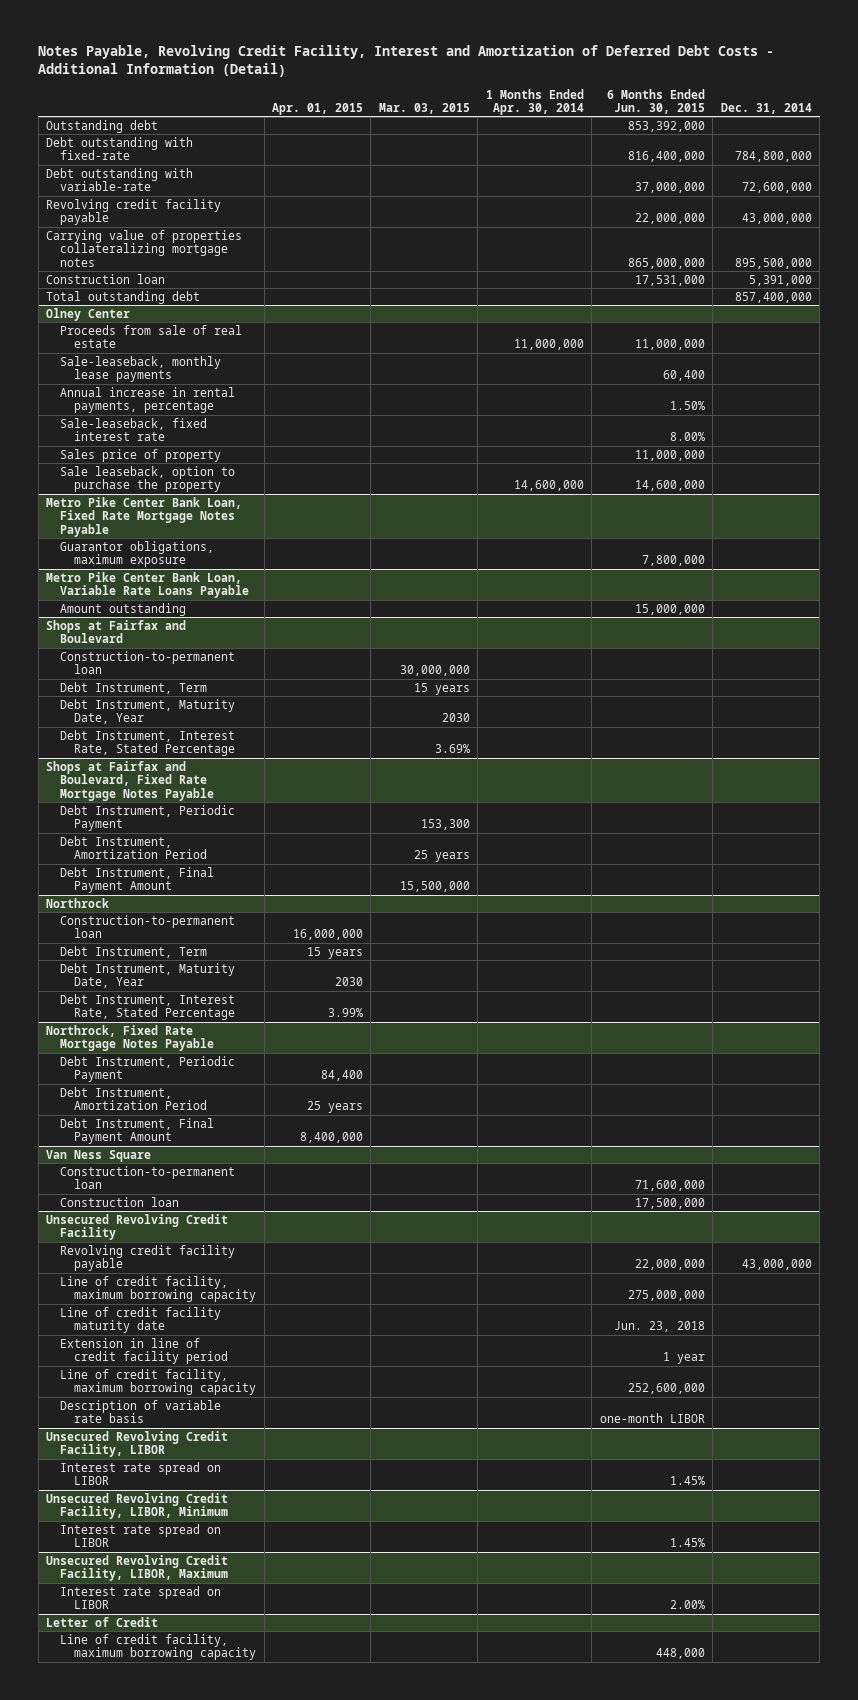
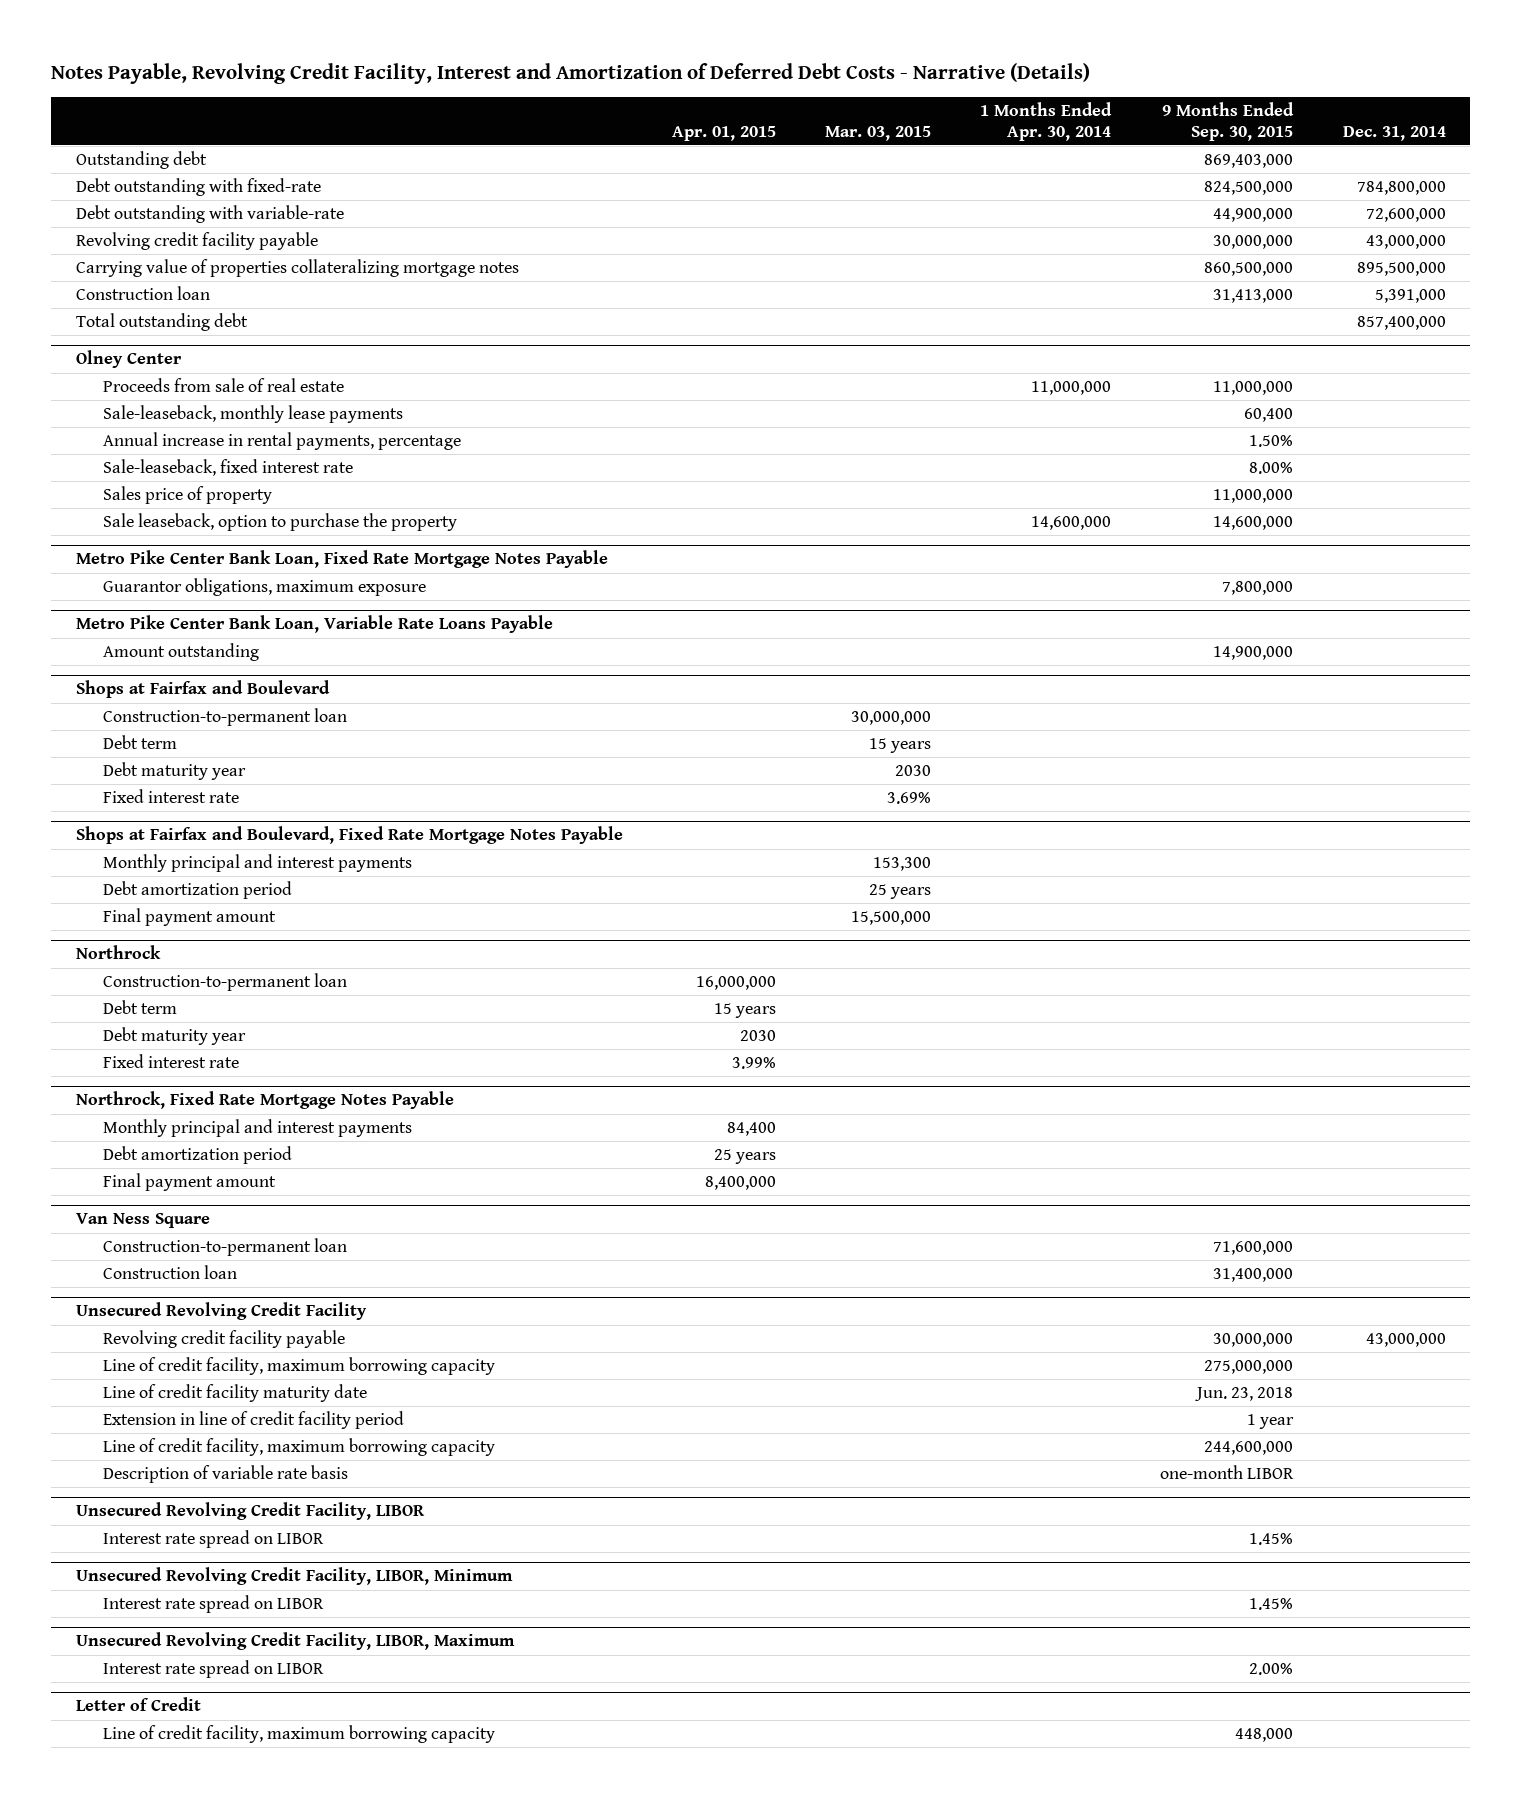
- Notes Payable, Revolving Credit Facility, Interest and Amortization of Deferred Debt Costs - Additional Information (Detail)
+ Notes Payable, Revolving Credit Facility, Interest and Amortization of Deferred Debt Costs - Narrative (Details)
- | Apr. 01, 2015 | Mar. 03, 2015 | 1 Months Ended Apr. 30, 2014 | 6 Months Ended Jun. 30, 2015 | Dec. 31, 2014
+ | Apr. 01, 2015 | Mar. 03, 2015 | 1 Months Ended Apr. 30, 2014 | 9 Months Ended Sep. 30, 2015 | Dec. 31, 2014
@ Shops at Fairfax and Boulevard
- Debt Instrument, Term | | 15 years | | |
- Debt Instrument, Maturity Date, Year | | 2030 | | |
- Debt Instrument, Interest Rate, Stated Percentage | | 3.69% | | |
+ Debt term | | 15 years | | |
+ Debt maturity year | | 2030 | | |
+ Fixed interest rate | | 3.69% | | |
@ Shops at Fairfax and Boulevard, Fixed Rate Mortgage Notes Payable
- Debt Instrument, Periodic Payment | | 153,300 | | |
- Debt Instrument, Amortization Period | | 25 years | | |
- Debt Instrument, Final Payment Amount | | 15,500,000 | | |
+ Monthly principal and interest payments | | 153,300 | | |
+ Debt amortization period | | 25 years | | |
+ Final payment amount | | 15,500,000 | | |
@ Northrock
- Debt Instrument, Term | 15 years | | | |
- Debt Instrument, Maturity Date, Year | 2030 | | | |
- Debt Instrument, Interest Rate, Stated Percentage | 3.99% | | | |
+ Debt term | 15 years | | | |
+ Debt maturity year | 2030 | | | |
+ Fixed interest rate | 3.99% | | | |
@ Northrock, Fixed Rate Mortgage Notes Payable
- Debt Instrument, Periodic Payment | 84,400 | | | |
- Debt Instrument, Amortization Period | 25 years | | | |
- Debt Instrument, Final Payment Amount | 8,400,000 | | | |
+ Monthly principal and interest payments | 84,400 | | | |
+ Debt amortization period | 25 years | | | |
+ Final payment amount | 8,400,000 | | | |

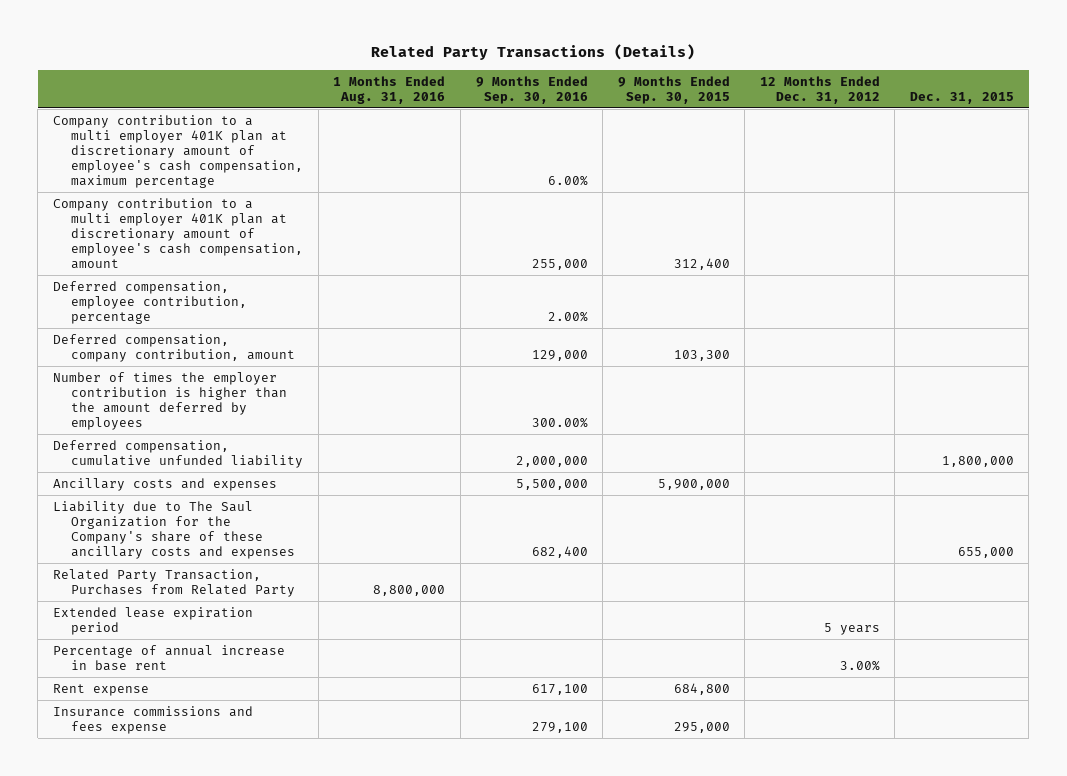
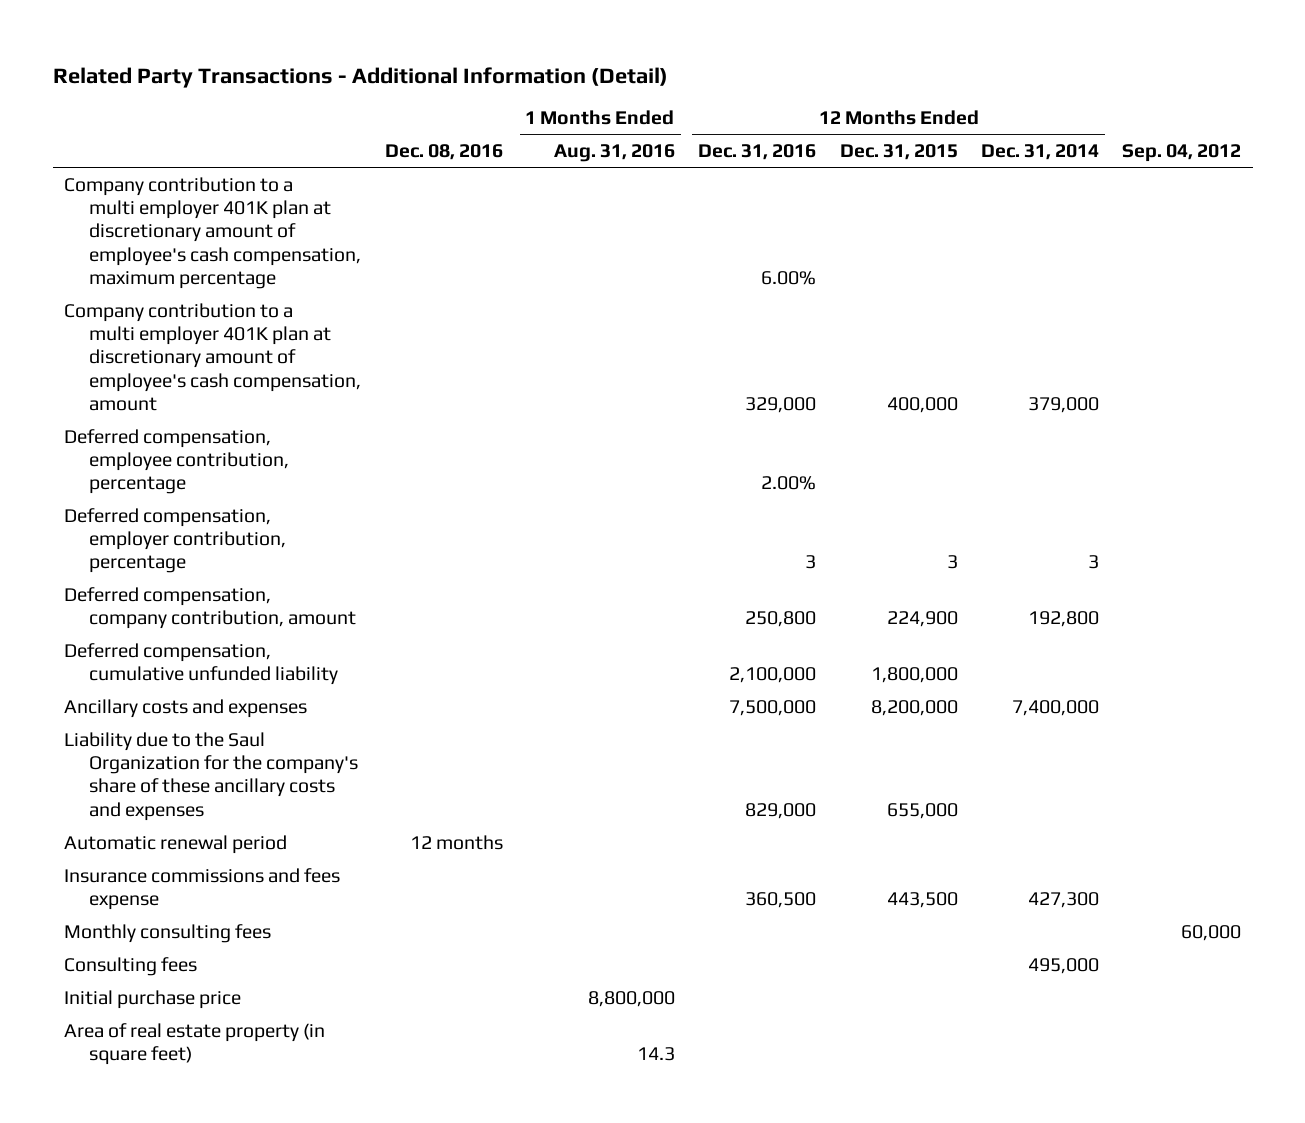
- Related Party Transactions (Details)
+ Related Party Transactions - Additional Information (Detail)
- | 1 Months Ended Aug. 31, 2016 | 9 Months Ended Sep. 30, 2016 | 9 Months Ended Sep. 30, 2015 | 12 Months Ended Dec. 31, 2012 | Dec. 31, 2015
+ | Dec. 08, 2016 | 1 Months Ended Aug. 31, 2016 | 12 Months Ended Dec. 31, 2016 | 12 Months Ended Dec. 31, 2015 | 12 Months Ended Dec. 31, 2014 | Sep. 04, 2012
+ Deferred compensation, employer contribution, percentage | | | 3 | 3 | 3 |
- Number of times the employer contribution is higher than the amount deferred by employees | | 300.00% | | |
- Liability due to The Saul Organization for the Company's share of these ancillary costs and expenses | | 682,400 | | | 655,000
- Related Party Transaction, Purchases from Related Party | 8,800,000 | | | |
- Extended lease expiration period | | | | 5 years |
- Percentage of annual increase in base rent | | | | 3.00% |
- Rent expense | | 617,100 | 684,800 | |
+ Liability due to the Saul Organization for the company's share of these ancillary costs and expenses | | | 829,000 | 655,000 | |
+ Automatic renewal period | 12 months | | | | |
+ Monthly consulting fees | | | | | | 60,000
+ Consulting fees | | | | | 495,000 |
+ Initial purchase price | | 8,800,000 | | | |
+ Area of real estate property (in square feet) | | 14.3 | | | |

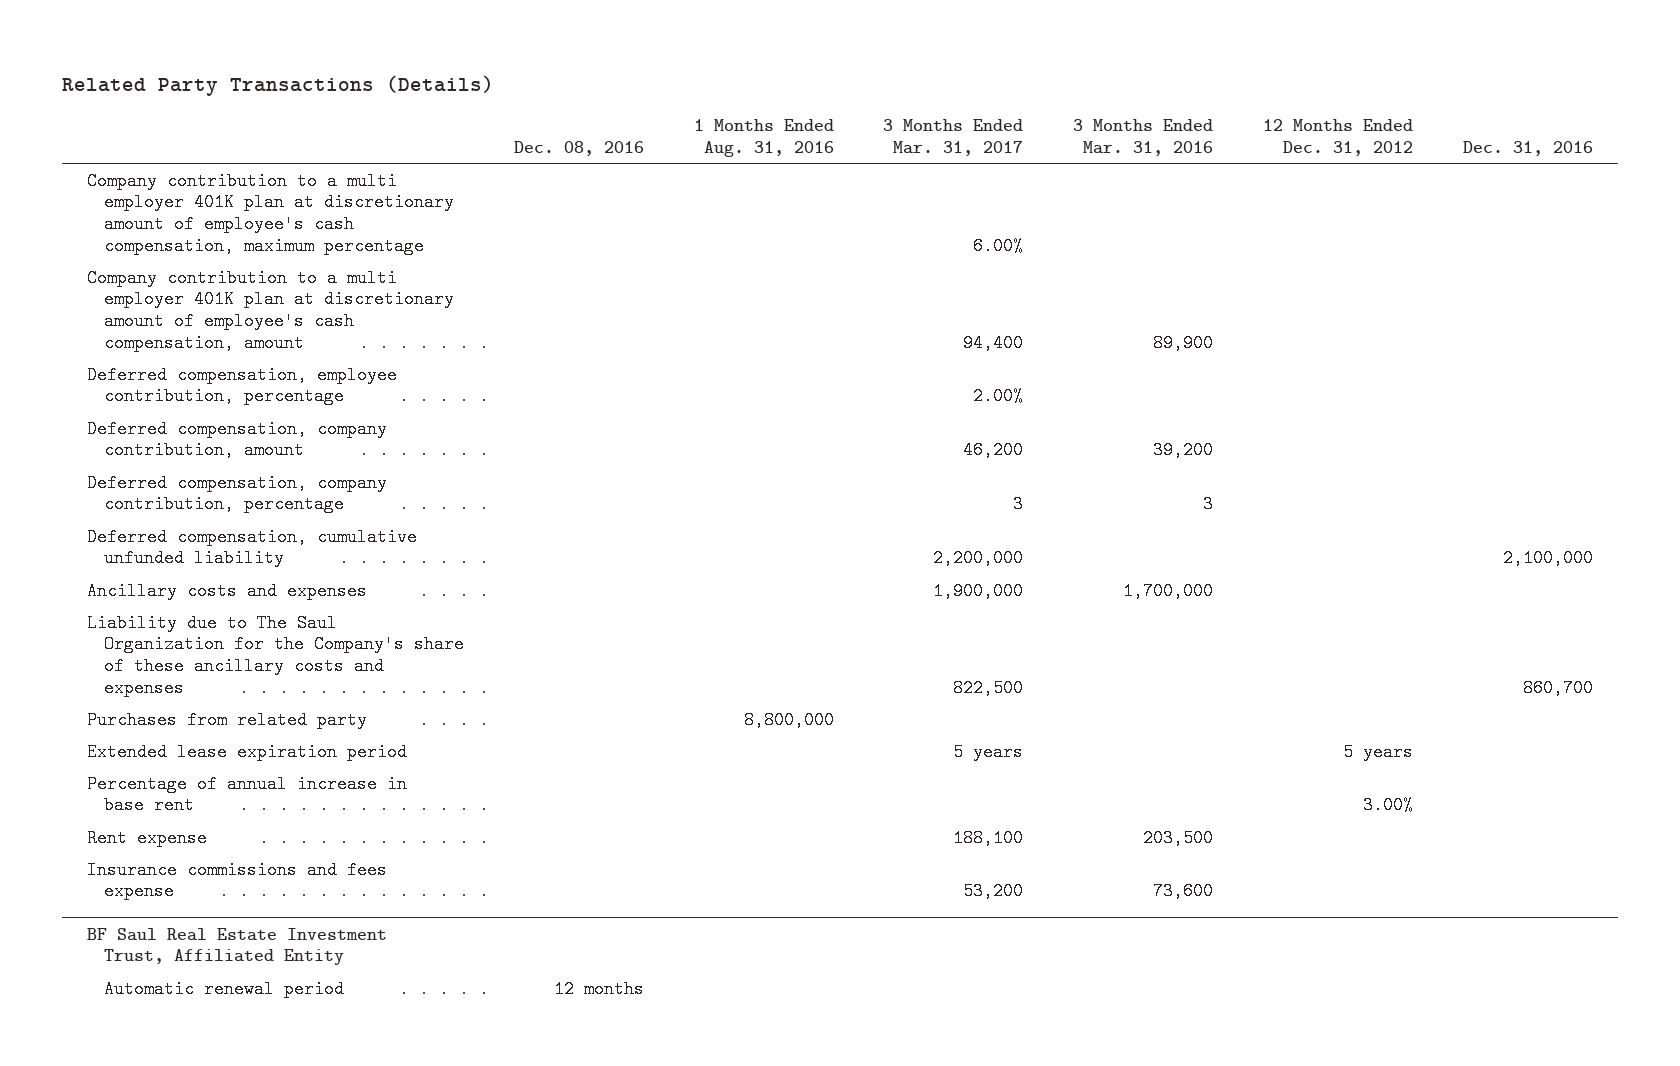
- Related Party Transactions - Additional Information (Detail)
+ Related Party Transactions (Details)
- | Dec. 08, 2016 | 1 Months Ended Aug. 31, 2016 | 12 Months Ended Dec. 31, 2016 | 12 Months Ended Dec. 31, 2015 | 12 Months Ended Dec. 31, 2014 | Sep. 04, 2012
+ | Dec. 08, 2016 | 1 Months Ended Aug. 31, 2016 | 3 Months Ended Mar. 31, 2017 | 3 Months Ended Mar. 31, 2016 | 12 Months Ended Dec. 31, 2012 | Dec. 31, 2016
- Deferred compensation, employer contribution, percentage | | | 3 | 3 | 3 |
+ Deferred compensation, company contribution, percentage | | | 3 | 3 | |
- Liability due to the Saul Organization for the company's share of these ancillary costs and expenses | | | 829,000 | 655,000 | |
- Automatic renewal period | 12 months | | | | |
+ Liability due to The Saul Organization for the Company's share of these ancillary costs and expenses | | | 822,500 | | | 860,700
+ Purchases from related party | | 8,800,000 | | | |
+ Extended lease expiration period | | | 5 years | | 5 years |
+ Percentage of annual increase in base rent | | | | | 3.00% |
+ Rent expense | | | 188,100 | 203,500 | |
- Monthly consulting fees | | | | | | 60,000
- Consulting fees | | | | | 495,000 |
- Initial purchase price | | 8,800,000 | | | |
- Area of real estate property (in square feet) | | 14.3 | | | |
+ BF Saul Real Estate Investment Trust, Affiliated Entity
+ Automatic renewal period | 12 months | | | | |

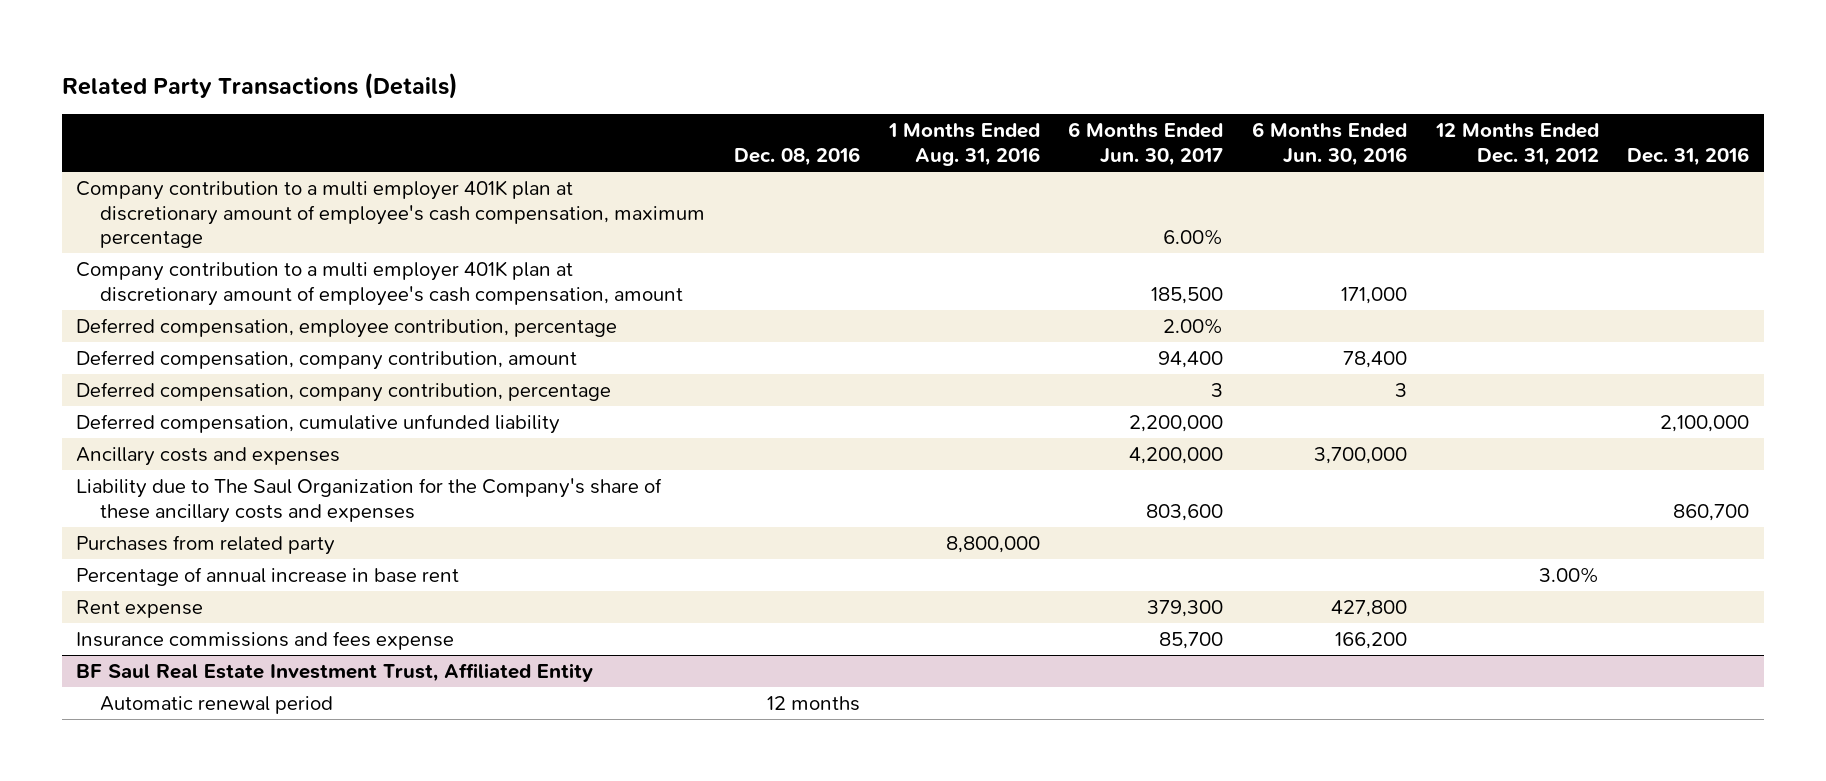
- | Dec. 08, 2016 | 1 Months Ended Aug. 31, 2016 | 3 Months Ended Mar. 31, 2017 | 3 Months Ended Mar. 31, 2016 | 12 Months Ended Dec. 31, 2012 | Dec. 31, 2016
+ | Dec. 08, 2016 | 1 Months Ended Aug. 31, 2016 | 6 Months Ended Jun. 30, 2017 | 6 Months Ended Jun. 30, 2016 | 12 Months Ended Dec. 31, 2012 | Dec. 31, 2016
- Extended lease expiration period | | | 5 years | | 5 years |

